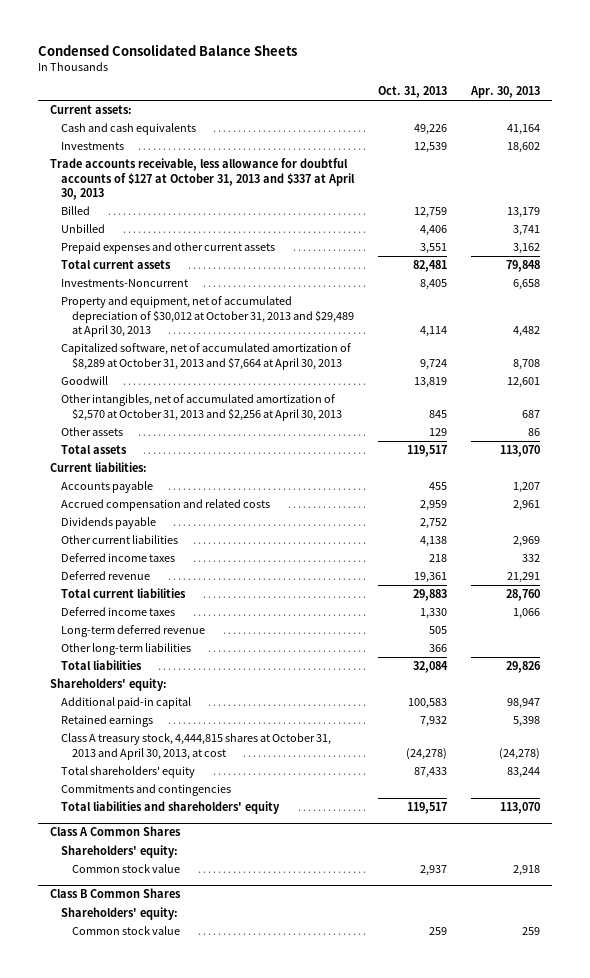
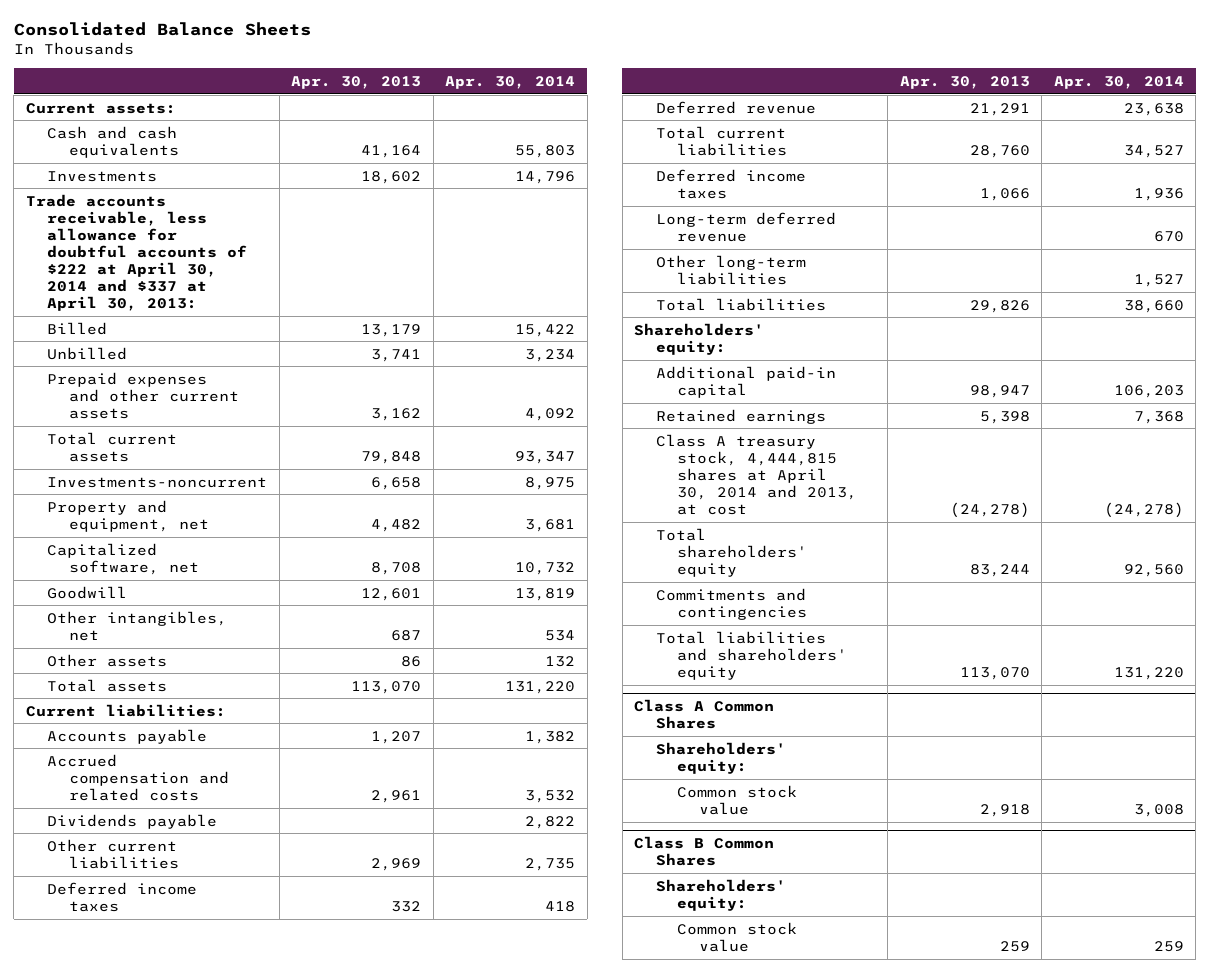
- Condensed Consolidated Balance Sheets
+ Consolidated Balance Sheets
- | Oct. 31, 2013 | Apr. 30, 2013
+ | Apr. 30, 2013 | Apr. 30, 2014
- Trade accounts receivable, less allowance for doubtful accounts of $127 at October 31, 2013 and $337 at April 30, 2013
+ Trade accounts receivable, less allowance for doubtful accounts of $222 at April 30, 2014 and $337 at April 30, 2013:
- Investments-Noncurrent | 8,405 | 6,658
- Property and equipment, net of accumulated depreciation of $30,012 at October 31, 2013 and $29,489 at April 30, 2013 | 4,114 | 4,482
- Capitalized software, net of accumulated amortization of $8,289 at October 31, 2013 and $7,664 at April 30, 2013 | 9,724 | 8,708
+ Investments-noncurrent | 6,658 | 8,975
+ Property and equipment, net | 4,482 | 3,681
+ Capitalized software, net | 8,708 | 10,732
- Other intangibles, net of accumulated amortization of $2,570 at October 31, 2013 and $2,256 at April 30, 2013 | 845 | 687
+ Other intangibles, net | 687 | 534
- Class A treasury stock, 4,444,815 shares at October 31, 2013 and April 30, 2013, at cost | (24,278) | (24,278)
+ Class A treasury stock, 4,444,815 shares at April 30, 2014 and 2013, at cost | (24,278) | (24,278)

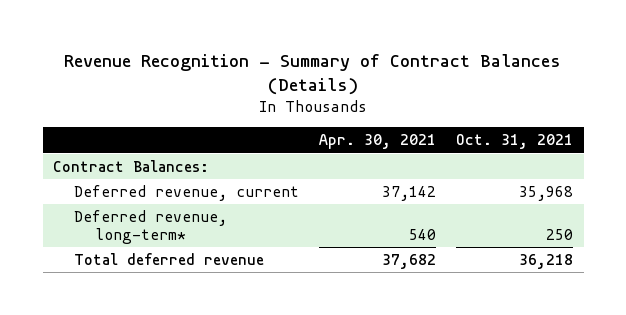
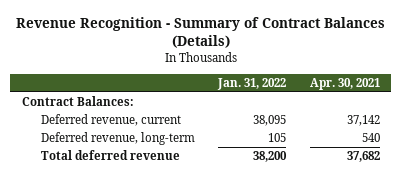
- | Apr. 30, 2021 | Oct. 31, 2021
+ | Jan. 31, 2022 | Apr. 30, 2021
- Deferred revenue, long-term* | 540 | 250
+ Deferred revenue, long-term | 105 | 540

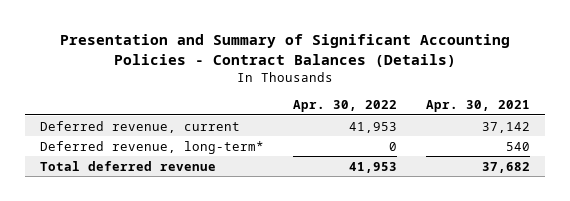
- Revenue Recognition - Summary of Contract Balances (Details)
+ Presentation and Summary of Significant Accounting Policies - Contract Balances (Details)
- | Jan. 31, 2022 | Apr. 30, 2021
+ | Apr. 30, 2022 | Apr. 30, 2021
- Contract Balances:
- Deferred revenue, long-term | 105 | 540
+ Deferred revenue, long-term* | 0 | 540

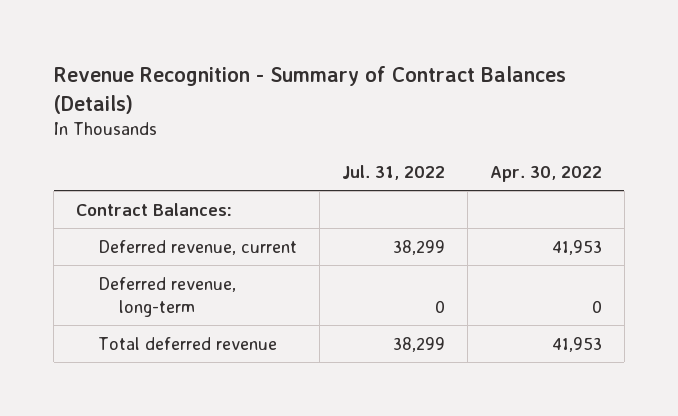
- Presentation and Summary of Significant Accounting Policies - Contract Balances (Details)
+ Revenue Recognition - Summary of Contract Balances (Details)
- | Apr. 30, 2022 | Apr. 30, 2021
+ | Jul. 31, 2022 | Apr. 30, 2022
+ Contract Balances:
- Deferred revenue, long-term* | 0 | 540
+ Deferred revenue, long-term | 0 | 0

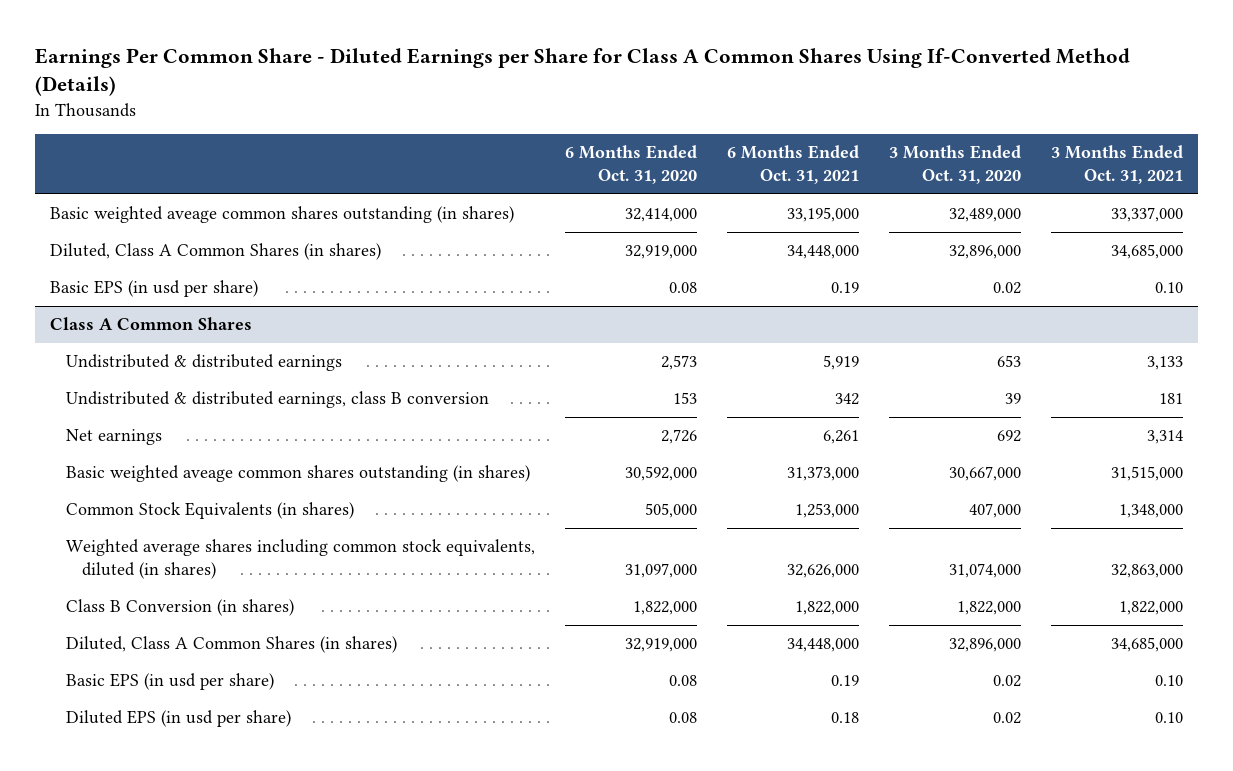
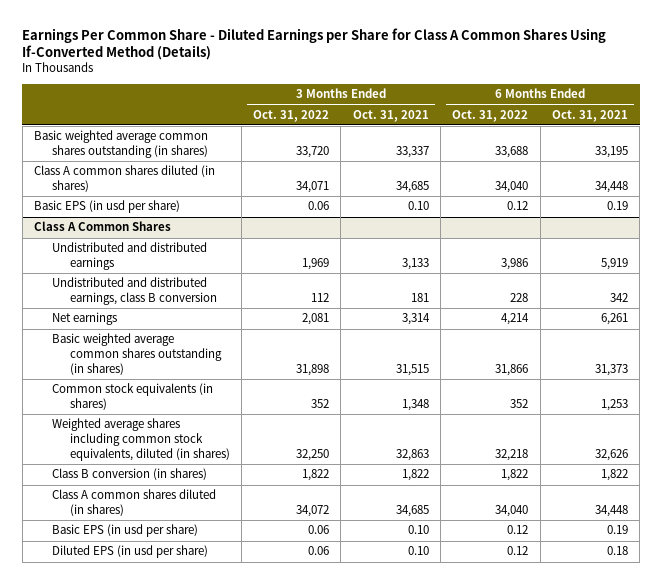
- | 6 Months Ended Oct. 31, 2020 | 6 Months Ended Oct. 31, 2021 | 3 Months Ended Oct. 31, 2020 | 3 Months Ended Oct. 31, 2021
+ | 3 Months Ended Oct. 31, 2022 | 3 Months Ended Oct. 31, 2021 | 6 Months Ended Oct. 31, 2022 | 6 Months Ended Oct. 31, 2021
- Basic weighted aveage common shares outstanding (in shares) | 32,414,000 | 33,195,000 | 32,489,000 | 33,337,000
- Diluted, Class A Common Shares (in shares) | 32,919,000 | 34,448,000 | 32,896,000 | 34,685,000
+ Basic weighted average common shares outstanding (in shares) | 33,720 | 33,337 | 33,688 | 33,195
+ Class A common shares diluted (in shares) | 34,071 | 34,685 | 34,040 | 34,448
@ Class A Common Shares
- Undistributed & distributed earnings | 2,573 | 5,919 | 653 | 3,133
- Undistributed & distributed earnings, class B conversion | 153 | 342 | 39 | 181
+ Undistributed and distributed earnings | 1,969 | 3,133 | 3,986 | 5,919
+ Undistributed and distributed earnings, class B conversion | 112 | 181 | 228 | 342
- Basic weighted aveage common shares outstanding (in shares) | 30,592,000 | 31,373,000 | 30,667,000 | 31,515,000
- Common Stock Equivalents (in shares) | 505,000 | 1,253,000 | 407,000 | 1,348,000
- Weighted average shares including common stock equivalents, diluted (in shares) | 31,097,000 | 32,626,000 | 31,074,000 | 32,863,000
- Class B Conversion (in shares) | 1,822,000 | 1,822,000 | 1,822,000 | 1,822,000
- Diluted, Class A Common Shares (in shares) | 32,919,000 | 34,448,000 | 32,896,000 | 34,685,000
+ Basic weighted average common shares outstanding (in shares) | 31,898 | 31,515 | 31,866 | 31,373
+ Common stock equivalents (in shares) | 352 | 1,348 | 352 | 1,253
+ Weighted average shares including common stock equivalents, diluted (in shares) | 32,250 | 32,863 | 32,218 | 32,626
+ Class B conversion (in shares) | 1,822 | 1,822 | 1,822 | 1,822
+ Class A common shares diluted (in shares) | 34,072 | 34,685 | 34,040 | 34,448

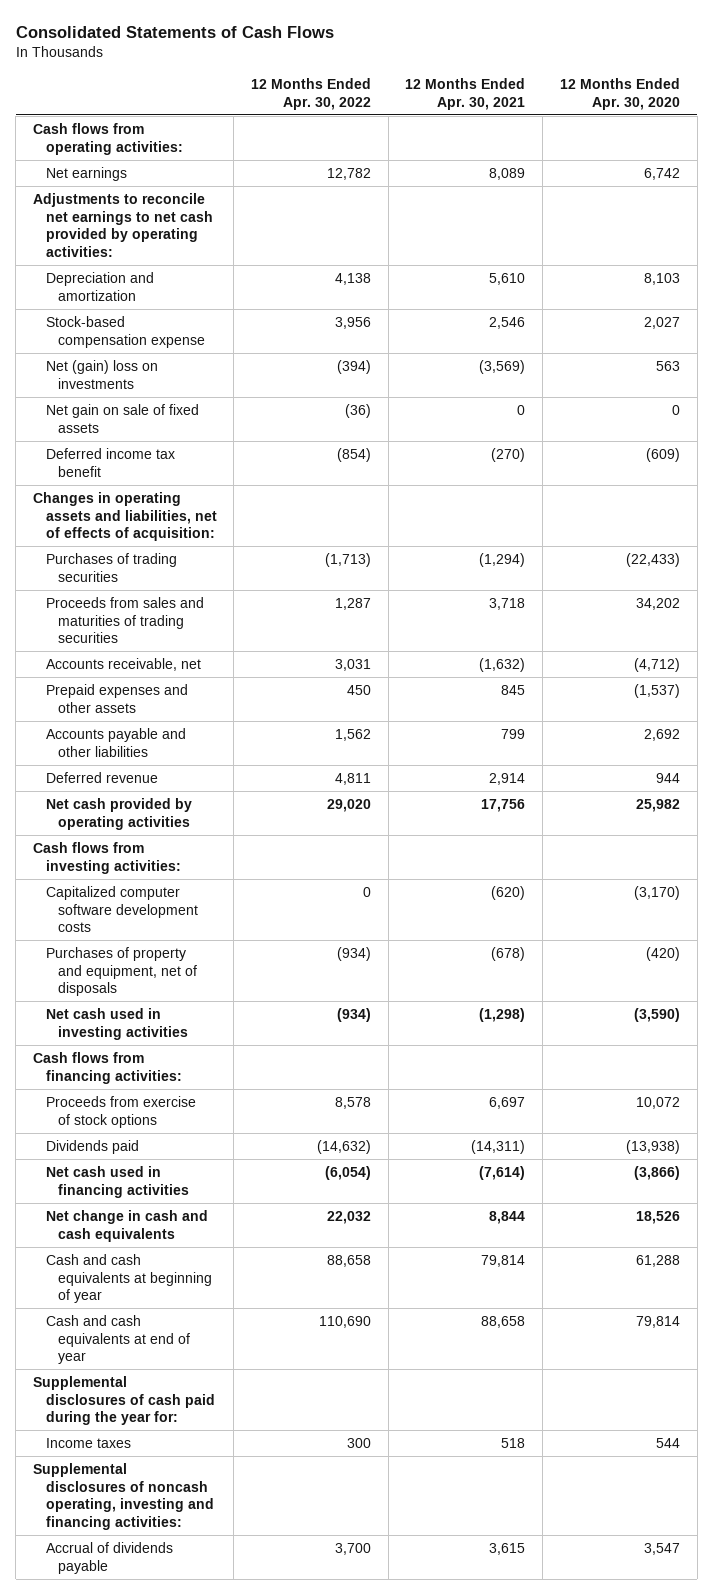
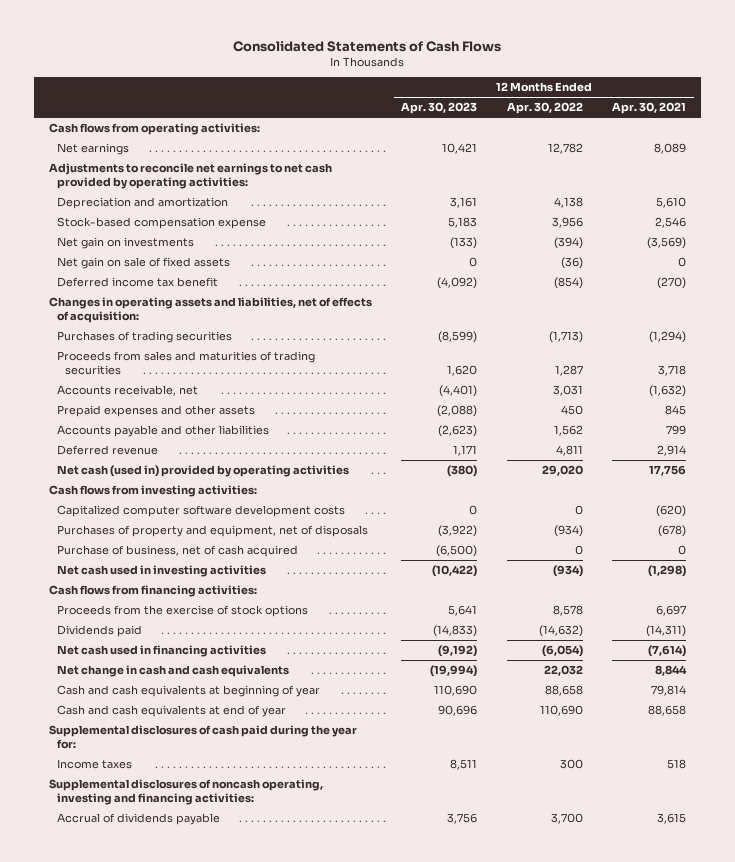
- | 12 Months Ended Apr. 30, 2022 | 12 Months Ended Apr. 30, 2021 | 12 Months Ended Apr. 30, 2020
+ | 12 Months Ended Apr. 30, 2023 | 12 Months Ended Apr. 30, 2022 | 12 Months Ended Apr. 30, 2021
- Net (gain) loss on investments | (394) | (3,569) | 563
+ Net gain on investments | (133) | (394) | (3,569)
- Net cash provided by operating activities | 29,020 | 17,756 | 25,982
+ Net cash (used in) provided by operating activities | (380) | 29,020 | 17,756
+ Purchase of business, net of cash acquired | (6,500) | 0 | 0
- Proceeds from exercise of stock options | 8,578 | 6,697 | 10,072
+ Proceeds from the exercise of stock options | 5,641 | 8,578 | 6,697

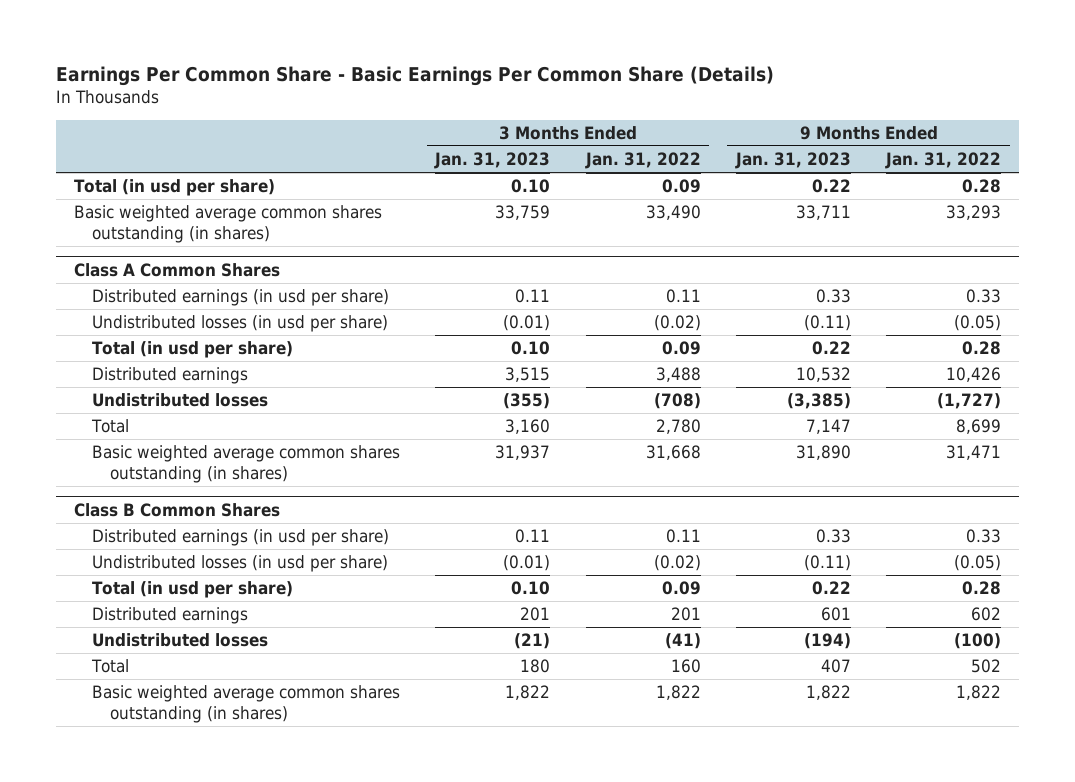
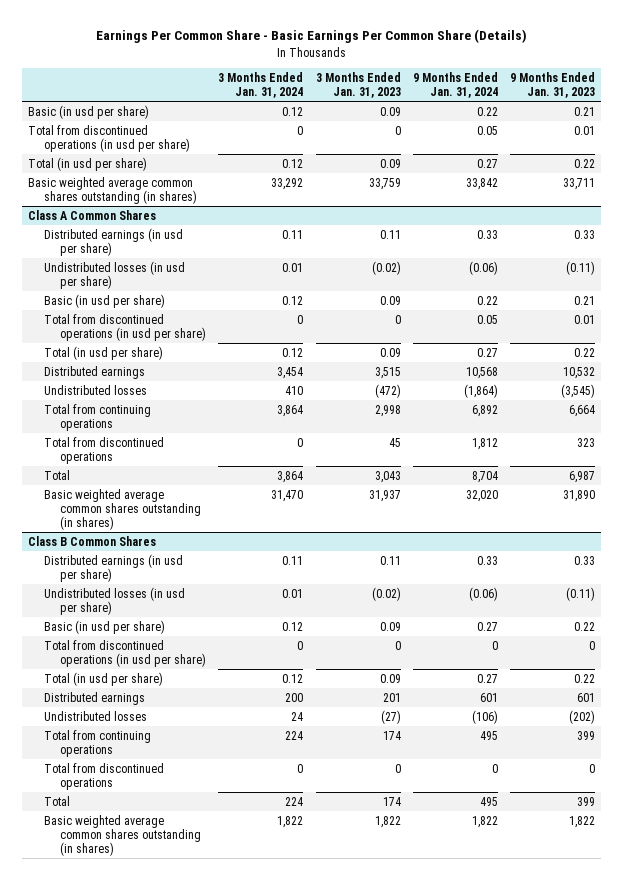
- | 3 Months Ended Jan. 31, 2023 | 3 Months Ended Jan. 31, 2022 | 9 Months Ended Jan. 31, 2023 | 9 Months Ended Jan. 31, 2022
+ | 3 Months Ended Jan. 31, 2024 | 3 Months Ended Jan. 31, 2023 | 9 Months Ended Jan. 31, 2024 | 9 Months Ended Jan. 31, 2023
- Total (in usd per share) | 0.10 | 0.09 | 0.22 | 0.28
+ Basic (in usd per share) | 0.12 | 0.09 | 0.22 | 0.21
+ Total from discontinued operations (in usd per share) | 0 | 0 | 0.05 | 0.01
+ Total (in usd per share) | 0.12 | 0.09 | 0.27 | 0.22
@ Class A Common Shares
- Undistributed losses (in usd per share) | (0.01) | (0.02) | (0.11) | (0.05)
- Total (in usd per share) | 0.10 | 0.09 | 0.22 | 0.28
+ Undistributed losses (in usd per share) | 0.01 | (0.02) | (0.06) | (0.11)
+ Basic (in usd per share) | 0.12 | 0.09 | 0.22 | 0.21
+ Total from discontinued operations (in usd per share) | 0 | 0 | 0.05 | 0.01
+ Total (in usd per share) | 0.12 | 0.09 | 0.27 | 0.22
- Undistributed losses | (355) | (708) | (3,385) | (1,727)
- Total | 3,160 | 2,780 | 7,147 | 8,699
+ Undistributed losses | 410 | (472) | (1,864) | (3,545)
+ Total from continuing operations | 3,864 | 2,998 | 6,892 | 6,664
+ Total from discontinued operations | 0 | 45 | 1,812 | 323
+ Total | 3,864 | 3,043 | 8,704 | 6,987
@ Class B Common Shares
- Undistributed losses (in usd per share) | (0.01) | (0.02) | (0.11) | (0.05)
- Total (in usd per share) | 0.10 | 0.09 | 0.22 | 0.28
+ Undistributed losses (in usd per share) | 0.01 | (0.02) | (0.06) | (0.11)
+ Basic (in usd per share) | 0.12 | 0.09 | 0.27 | 0.22
+ Total from discontinued operations (in usd per share) | 0 | 0 | 0 | 0
+ Total (in usd per share) | 0.12 | 0.09 | 0.27 | 0.22
- Undistributed losses | (21) | (41) | (194) | (100)
- Total | 180 | 160 | 407 | 502
+ Undistributed losses | 24 | (27) | (106) | (202)
+ Total from continuing operations | 224 | 174 | 495 | 399
+ Total from discontinued operations | 0 | 0 | 0 | 0
+ Total | 224 | 174 | 495 | 399

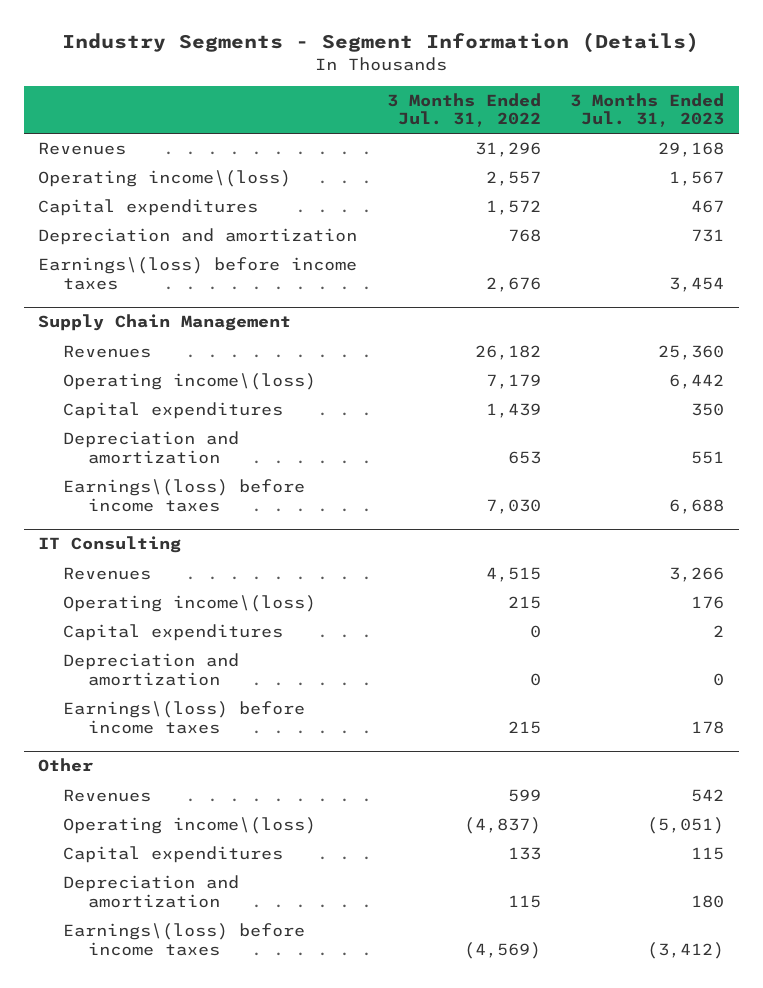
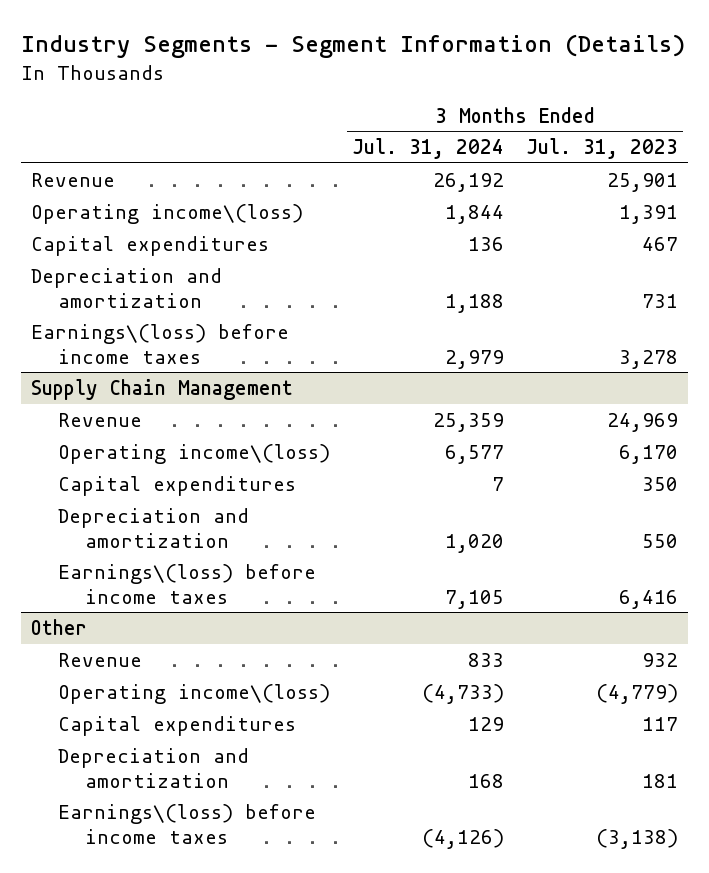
- | 3 Months Ended Jul. 31, 2022 | 3 Months Ended Jul. 31, 2023
+ | 3 Months Ended Jul. 31, 2024 | 3 Months Ended Jul. 31, 2023
- Revenues | 31,296 | 29,168
- Operating income\(loss) | 2,557 | 1,567
+ Revenue | 26,192 | 25,901
+ Operating income\(loss) | 1,844 | 1,391
- Earnings\(loss) before income taxes | 2,676 | 3,454
+ Earnings\(loss) before income taxes | 2,979 | 3,278
@ Supply Chain Management
- Revenues | 26,182 | 25,360
- Operating income\(loss) | 7,179 | 6,442
+ Revenue | 25,359 | 24,969
+ Operating income\(loss) | 6,577 | 6,170
- Depreciation and amortization | 653 | 551
- Earnings\(loss) before income taxes | 7,030 | 6,688
- IT Consulting
- Revenues | 4,515 | 3,266
- Operating income\(loss) | 215 | 176
- Capital expenditures | 0 | 2
- Depreciation and amortization | 0 | 0
- Earnings\(loss) before income taxes | 215 | 178
@ Supply Chain Management
+ Depreciation and amortization | 1,020 | 550
+ Earnings\(loss) before income taxes | 7,105 | 6,416
@ Other
- Revenues | 599 | 542
- Operating income\(loss) | (4,837) | (5,051)
- Capital expenditures | 133 | 115
- Depreciation and amortization | 115 | 180
- Earnings\(loss) before income taxes | (4,569) | (3,412)
+ Revenue | 833 | 932
+ Operating income\(loss) | (4,733) | (4,779)
+ Capital expenditures | 129 | 117
+ Depreciation and amortization | 168 | 181
+ Earnings\(loss) before income taxes | (4,126) | (3,138)

